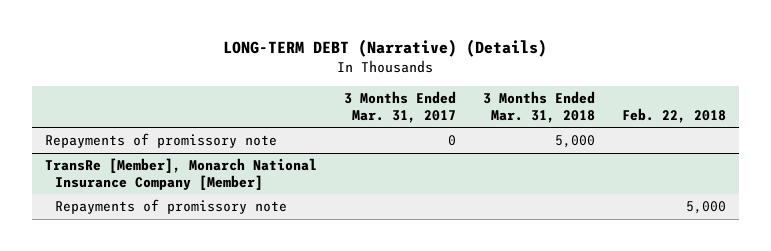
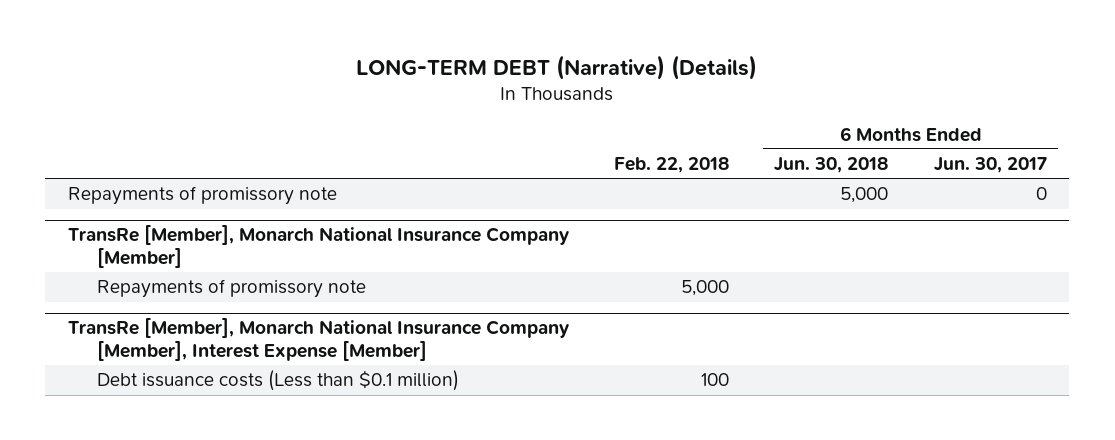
- | 3 Months Ended Mar. 31, 2017 | 3 Months Ended Mar. 31, 2018 | Feb. 22, 2018
+ | Feb. 22, 2018 | 6 Months Ended Jun. 30, 2018 | 6 Months Ended Jun. 30, 2017
+ TransRe [Member], Monarch National Insurance Company [Member], Interest Expense [Member]
+ Debt issuance costs (Less than $0.1 million) | 100 | |

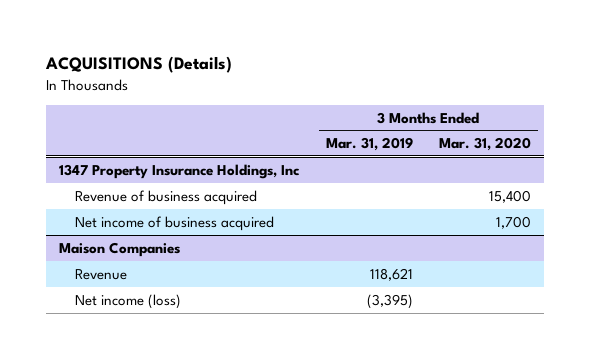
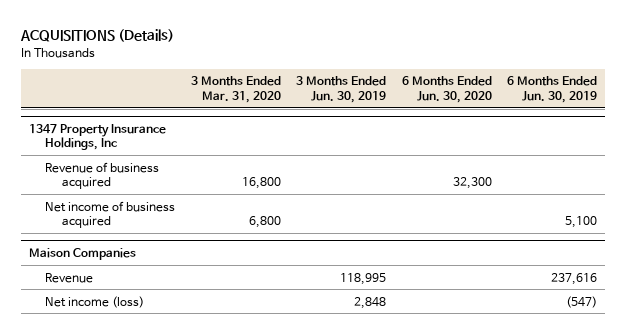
- | 3 Months Ended Mar. 31, 2019 | 3 Months Ended Mar. 31, 2020
+ | 3 Months Ended Mar. 31, 2020 | 3 Months Ended Jun. 30, 2019 | 6 Months Ended Jun. 30, 2020 | 6 Months Ended Jun. 30, 2019
@ 1347 Property Insurance Holdings, Inc
- Revenue of business acquired | | 15,400
- Net income of business acquired | | 1,700
+ Revenue of business acquired | 16,800 | | 32,300 |
+ Net income of business acquired | 6,800 | | | 5,100

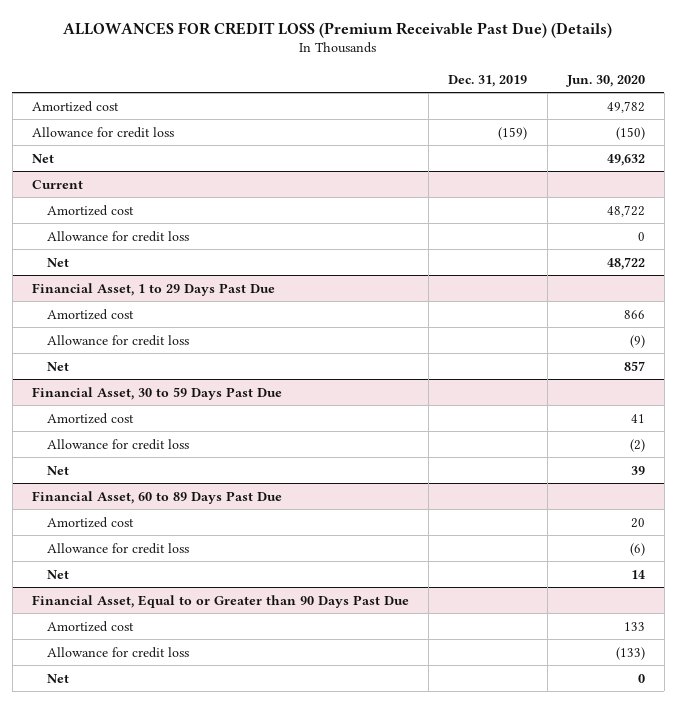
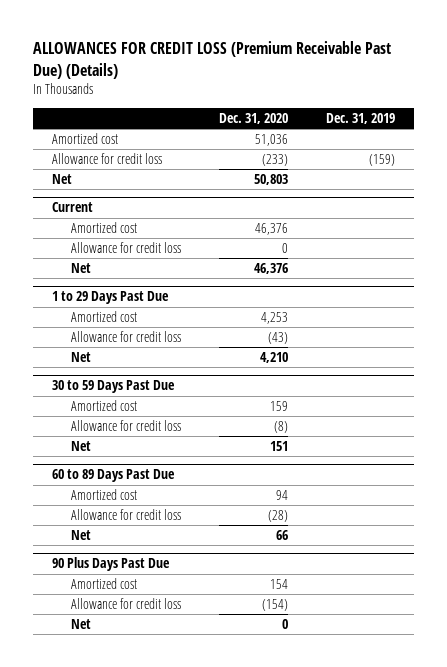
- | Dec. 31, 2019 | Jun. 30, 2020
+ | Dec. 31, 2020 | Dec. 31, 2019
- Financial Asset, 1 to 29 Days Past Due
+ 1 to 29 Days Past Due
- Financial Asset, 30 to 59 Days Past Due
+ 30 to 59 Days Past Due
- Financial Asset, 60 to 89 Days Past Due
+ 60 to 89 Days Past Due
- Financial Asset, Equal to or Greater than 90 Days Past Due
+ 90 Plus Days Past Due

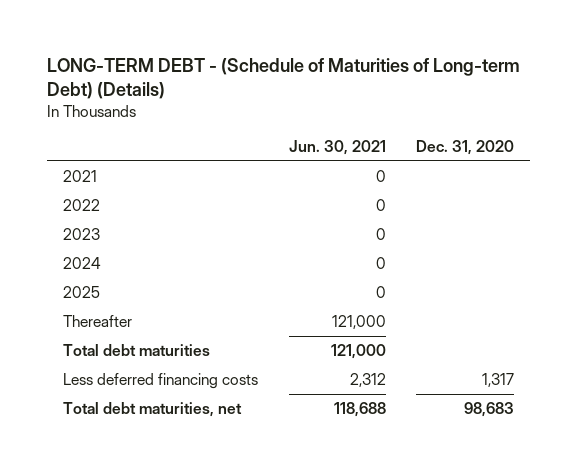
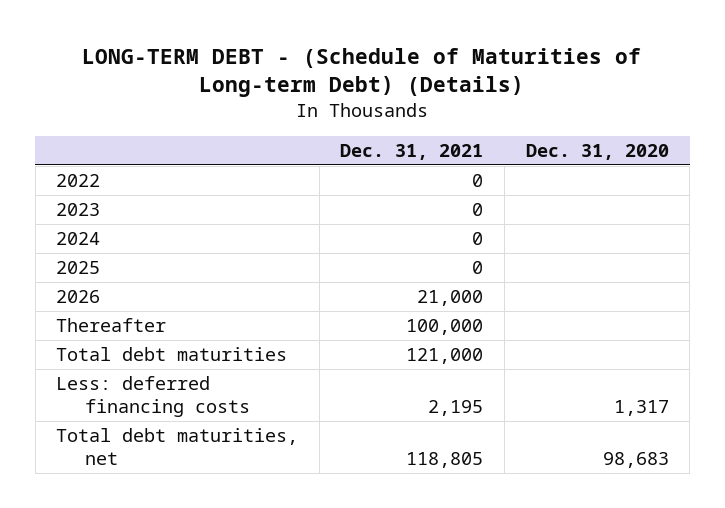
- | Jun. 30, 2021 | Dec. 31, 2020
+ | Dec. 31, 2021 | Dec. 31, 2020
- 2021 | 0 |
+ 2026 | 21,000 |
- Less deferred financing costs | 2,312 | 1,317
+ Less: deferred financing costs | 2,195 | 1,317

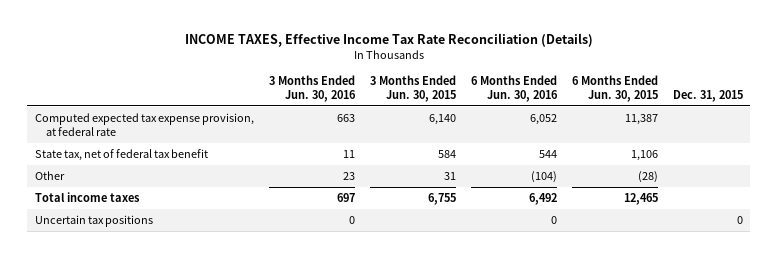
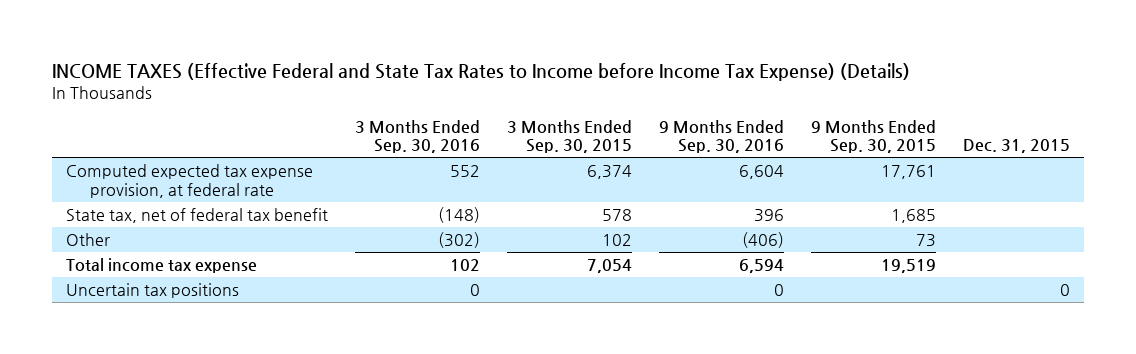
- INCOME TAXES, Effective Income Tax Rate Reconciliation (Details)
+ INCOME TAXES (Effective Federal and State Tax Rates to Income before Income Tax Expense) (Details)
- | 3 Months Ended Jun. 30, 2016 | 3 Months Ended Jun. 30, 2015 | 6 Months Ended Jun. 30, 2016 | 6 Months Ended Jun. 30, 2015 | Dec. 31, 2015
+ | 3 Months Ended Sep. 30, 2016 | 3 Months Ended Sep. 30, 2015 | 9 Months Ended Sep. 30, 2016 | 9 Months Ended Sep. 30, 2015 | Dec. 31, 2015
- Total income taxes | 697 | 6,755 | 6,492 | 12,465 |
+ Total income tax expense | 102 | 7,054 | 6,594 | 19,519 |

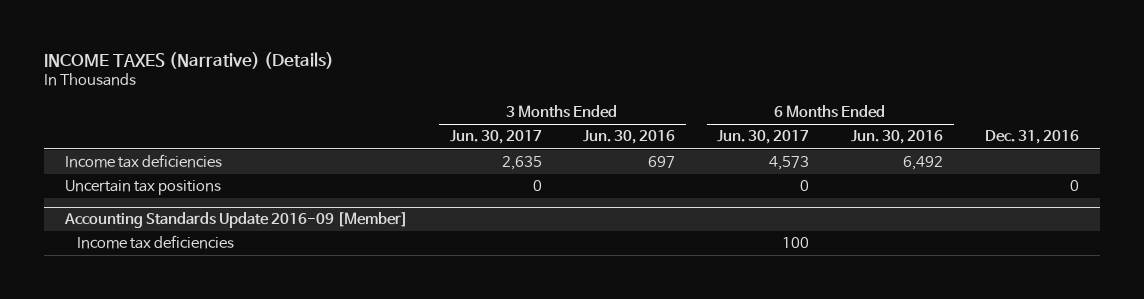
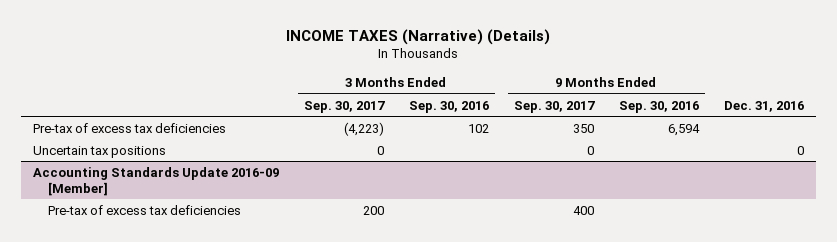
- | 3 Months Ended Jun. 30, 2017 | 3 Months Ended Jun. 30, 2016 | 6 Months Ended Jun. 30, 2017 | 6 Months Ended Jun. 30, 2016 | Dec. 31, 2016
+ | 3 Months Ended Sep. 30, 2017 | 3 Months Ended Sep. 30, 2016 | 9 Months Ended Sep. 30, 2017 | 9 Months Ended Sep. 30, 2016 | Dec. 31, 2016
- Income tax deficiencies | 2,635 | 697 | 4,573 | 6,492 |
+ Pre-tax of excess tax deficiencies | (4,223) | 102 | 350 | 6,594 |
@ Accounting Standards Update 2016-09 [Member]
- Income tax deficiencies | | | 100 | |
+ Pre-tax of excess tax deficiencies | 200 | | 400 | |

